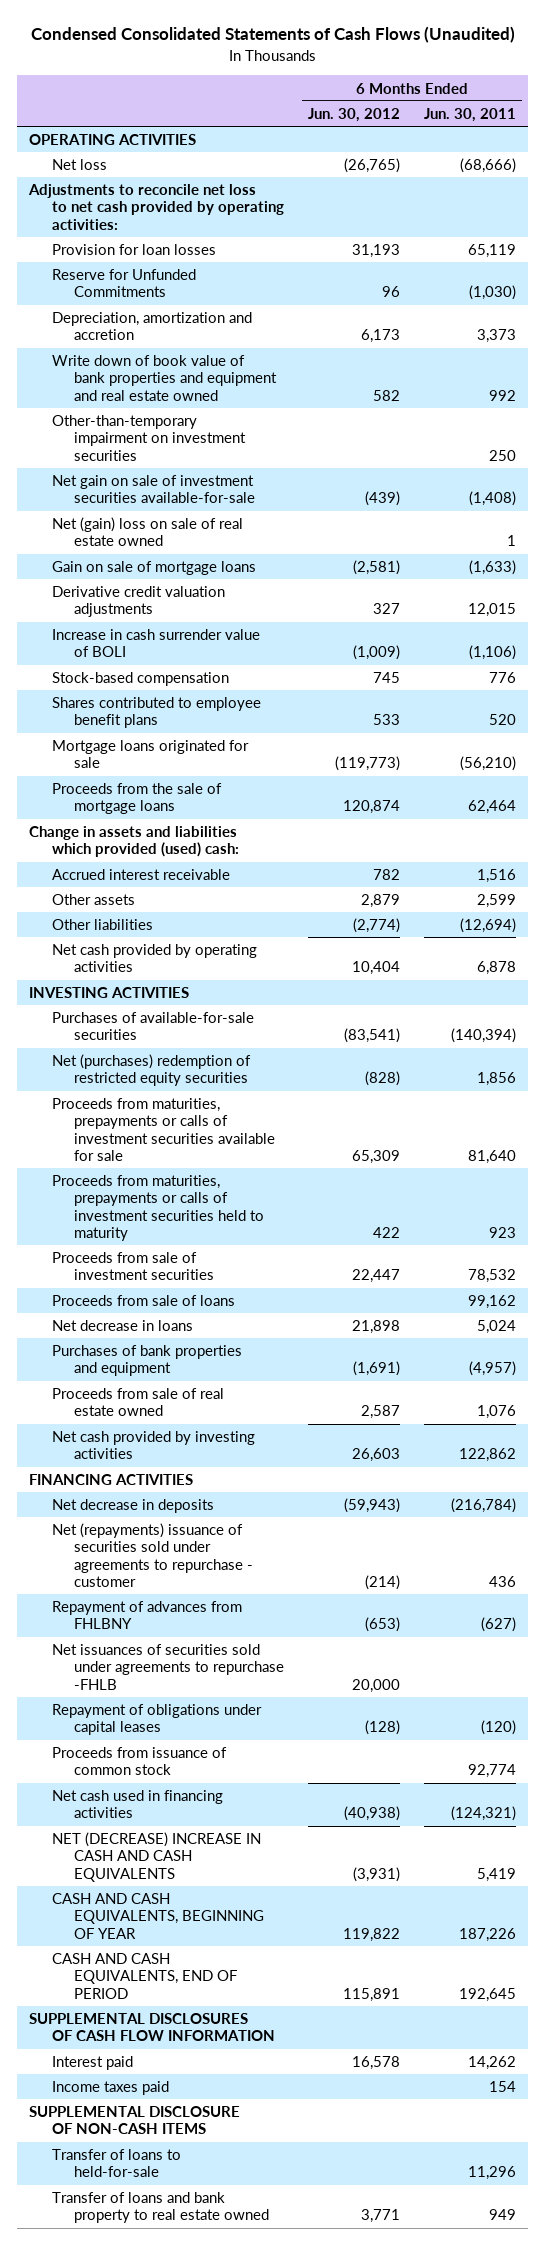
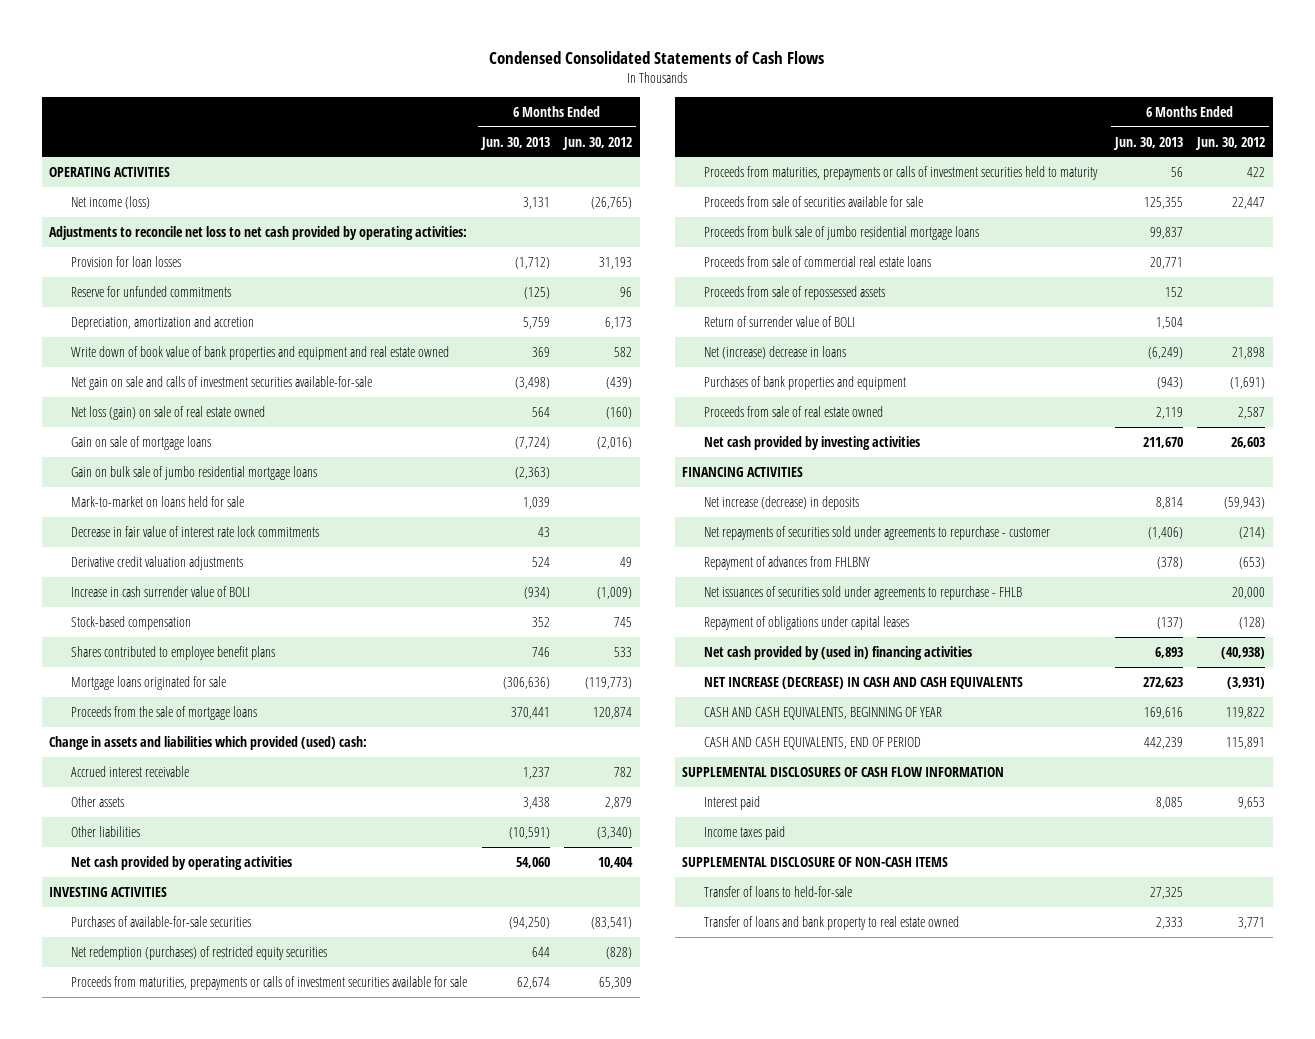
- Condensed Consolidated Statements of Cash Flows (Unaudited)
+ Condensed Consolidated Statements of Cash Flows
- | 6 Months Ended Jun. 30, 2012 | 6 Months Ended Jun. 30, 2011
+ | 6 Months Ended Jun. 30, 2013 | 6 Months Ended Jun. 30, 2012
- Net loss | (26,765) | (68,666)
+ Net income (loss) | 3,131 | (26,765)
- Reserve for Unfunded Commitments | 96 | (1,030)
+ Reserve for unfunded commitments | (125) | 96
- Other-than-temporary impairment on investment securities | | 250
- Net gain on sale of investment securities available-for-sale | (439) | (1,408)
- Net (gain) loss on sale of real estate owned | | 1
- Gain on sale of mortgage loans | (2,581) | (1,633)
- Derivative credit valuation adjustments | 327 | 12,015
+ Net gain on sale and calls of investment securities available-for-sale | (3,498) | (439)
+ Net loss (gain) on sale of real estate owned | 564 | (160)
+ Gain on sale of mortgage loans | (7,724) | (2,016)
+ Gain on bulk sale of jumbo residential mortgage loans | (2,363) |
+ Mark-to-market on loans held for sale | 1,039 |
+ Decrease in fair value of interest rate lock commitments | 43 |
+ Derivative credit valuation adjustments | 524 | 49
- Other liabilities | (2,774) | (12,694)
+ Other liabilities | (10,591) | (3,340)
- Net (purchases) redemption of restricted equity securities | (828) | 1,856
+ Net redemption (purchases) of restricted equity securities | 644 | (828)
- Proceeds from sale of investment securities | 22,447 | 78,532
- Proceeds from sale of loans | | 99,162
- Net decrease in loans | 21,898 | 5,024
+ Proceeds from sale of securities available for sale | 125,355 | 22,447
+ Proceeds from bulk sale of jumbo residential mortgage loans | 99,837 |
+ Proceeds from sale of commercial real estate loans | 20,771 |
+ Proceeds from sale of repossessed assets | 152 |
+ Return of surrender value of BOLI | 1,504 |
+ Net (increase) decrease in loans | (6,249) | 21,898
- Net decrease in deposits | (59,943) | (216,784)
- Net (repayments) issuance of securities sold under agreements to repurchase - customer | (214) | 436
+ Net increase (decrease) in deposits | 8,814 | (59,943)
+ Net repayments of securities sold under agreements to repurchase - customer | (1,406) | (214)
- Net issuances of securities sold under agreements to repurchase -FHLB | 20,000 |
+ Net issuances of securities sold under agreements to repurchase - FHLB | | 20,000
- Proceeds from issuance of common stock | | 92,774
- Net cash used in financing activities | (40,938) | (124,321)
- NET (DECREASE) INCREASE IN CASH AND CASH EQUIVALENTS | (3,931) | 5,419
+ Net cash provided by (used in) financing activities | 6,893 | (40,938)
+ NET INCREASE (DECREASE) IN CASH AND CASH EQUIVALENTS | 272,623 | (3,931)
- Interest paid | 16,578 | 14,262
+ Interest paid | 8,085 | 9,653

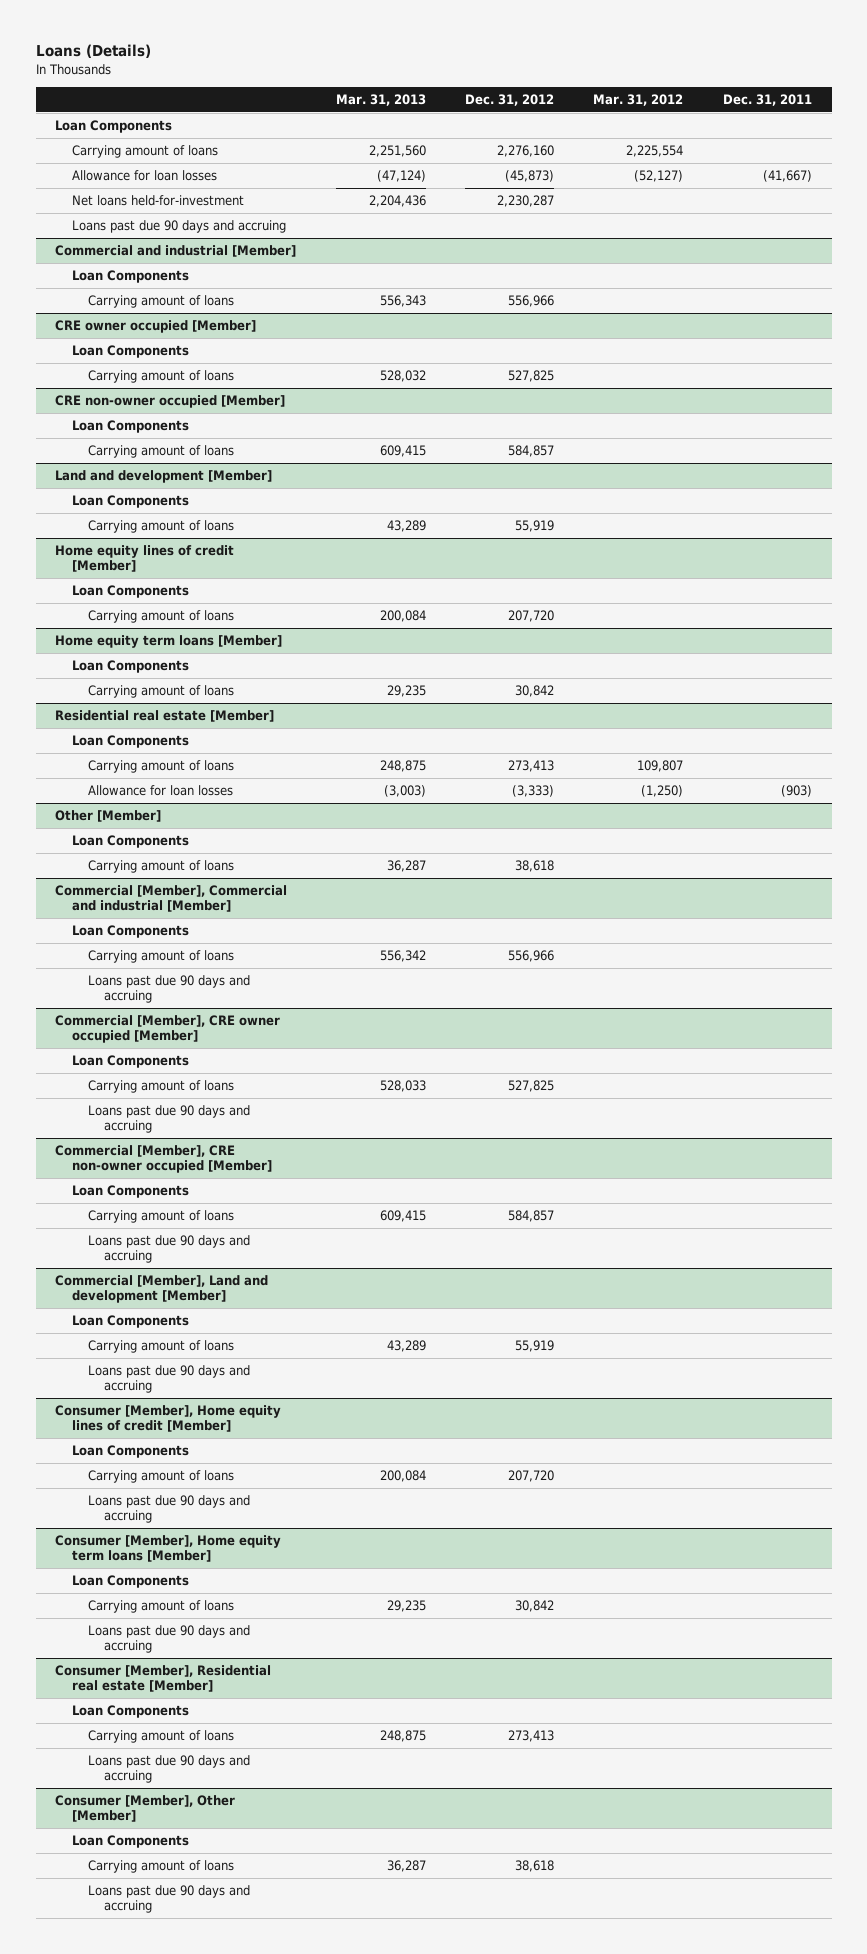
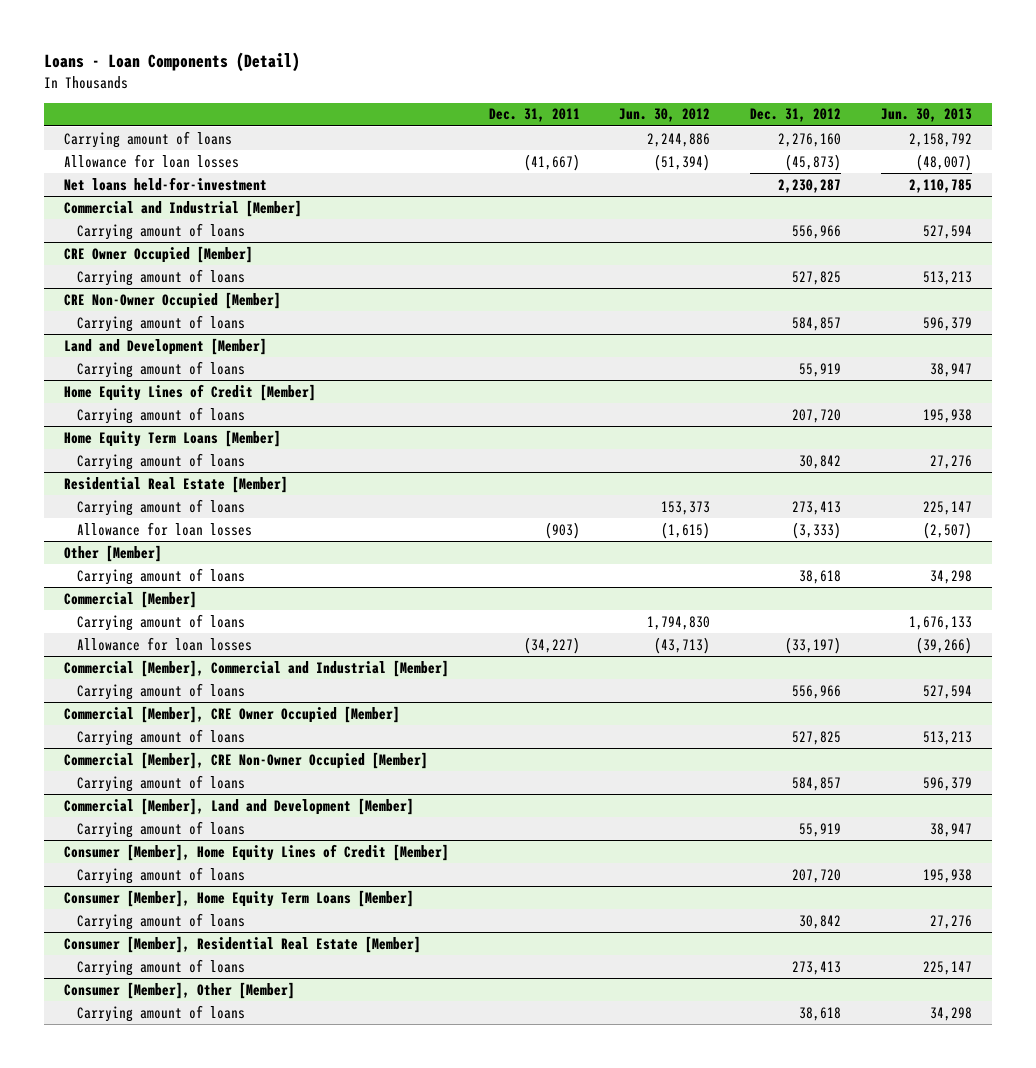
- Loans (Details)
+ Loans - Loan Components (Detail)
- | Mar. 31, 2013 | Dec. 31, 2012 | Mar. 31, 2012 | Dec. 31, 2011
+ | Dec. 31, 2011 | Jun. 30, 2012 | Dec. 31, 2012 | Jun. 30, 2013
- Loan Components
- Loans past due 90 days and accruing
- Commercial and industrial [Member]
- Loan Components
+ Commercial and Industrial [Member]
- CRE owner occupied [Member]
- Loan Components
+ CRE Owner Occupied [Member]
- CRE non-owner occupied [Member]
- Loan Components
+ CRE Non-Owner Occupied [Member]
- Land and development [Member]
- Loan Components
+ Land and Development [Member]
- Home equity lines of credit [Member]
- Loan Components
+ Home Equity Lines of Credit [Member]
- Home equity term loans [Member]
- Loan Components
+ Home Equity Term Loans [Member]
- Residential real estate [Member]
- Loan Components
+ Residential Real Estate [Member]
@ Other [Member]
- Loan Components
- Commercial [Member], Commercial and industrial [Member]
- Loan Components
+ Commercial [Member]
+ Carrying amount of loans | | 1,794,830 | | 1,676,133
+ Allowance for loan losses | (34,227) | (43,713) | (33,197) | (39,266)
+ Commercial [Member], Commercial and Industrial [Member]
- Loans past due 90 days and accruing
- Commercial [Member], CRE owner occupied [Member]
- Loan Components
+ Commercial [Member], CRE Owner Occupied [Member]
- Loans past due 90 days and accruing
- Commercial [Member], CRE non-owner occupied [Member]
- Loan Components
+ Commercial [Member], CRE Non-Owner Occupied [Member]
- Loans past due 90 days and accruing
- Commercial [Member], Land and development [Member]
- Loan Components
+ Commercial [Member], Land and Development [Member]
- Loans past due 90 days and accruing
- Consumer [Member], Home equity lines of credit [Member]
- Loan Components
+ Consumer [Member], Home Equity Lines of Credit [Member]
- Loans past due 90 days and accruing
- Consumer [Member], Home equity term loans [Member]
- Loan Components
+ Consumer [Member], Home Equity Term Loans [Member]
- Loans past due 90 days and accruing
- Consumer [Member], Residential real estate [Member]
- Loan Components
+ Consumer [Member], Residential Real Estate [Member]
- Loans past due 90 days and accruing
@ Consumer [Member], Other [Member]
- Loan Components
- Loans past due 90 days and accruing

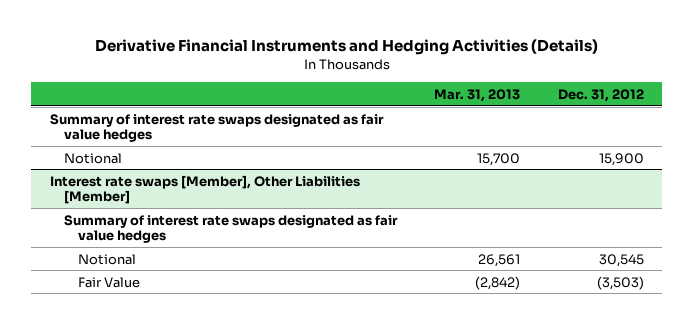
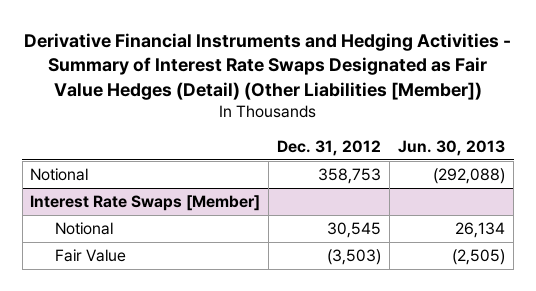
- Derivative Financial Instruments and Hedging Activities (Details)
+ Derivative Financial Instruments and Hedging Activities - Summary of Interest Rate Swaps Designated as Fair Value Hedges (Detail) (Other Liabilities [Member])
- | Mar. 31, 2013 | Dec. 31, 2012
+ | Dec. 31, 2012 | Jun. 30, 2013
- Summary of interest rate swaps designated as fair value hedges
- Notional | 15,700 | 15,900
- Interest rate swaps [Member], Other Liabilities [Member]
- Summary of interest rate swaps designated as fair value hedges
+ Notional | 358,753 | (292,088)
+ Interest Rate Swaps [Member]

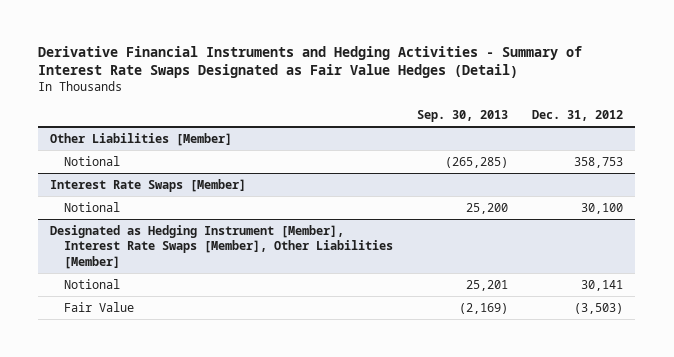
- Derivative Financial Instruments and Hedging Activities - Summary of Interest Rate Swaps Designated as Fair Value Hedges (Detail) (Other Liabilities [Member])
+ Derivative Financial Instruments and Hedging Activities - Summary of Interest Rate Swaps Designated as Fair Value Hedges (Detail)
- | Dec. 31, 2012 | Jun. 30, 2013
+ | Sep. 30, 2013 | Dec. 31, 2012
+ Other Liabilities [Member]
@ Interest Rate Swaps [Member]
- Notional | 30,545 | 26,134
+ Notional | 25,200 | 30,100
+ Designated as Hedging Instrument [Member], Interest Rate Swaps [Member], Other Liabilities [Member]
+ Notional | 25,201 | 30,141

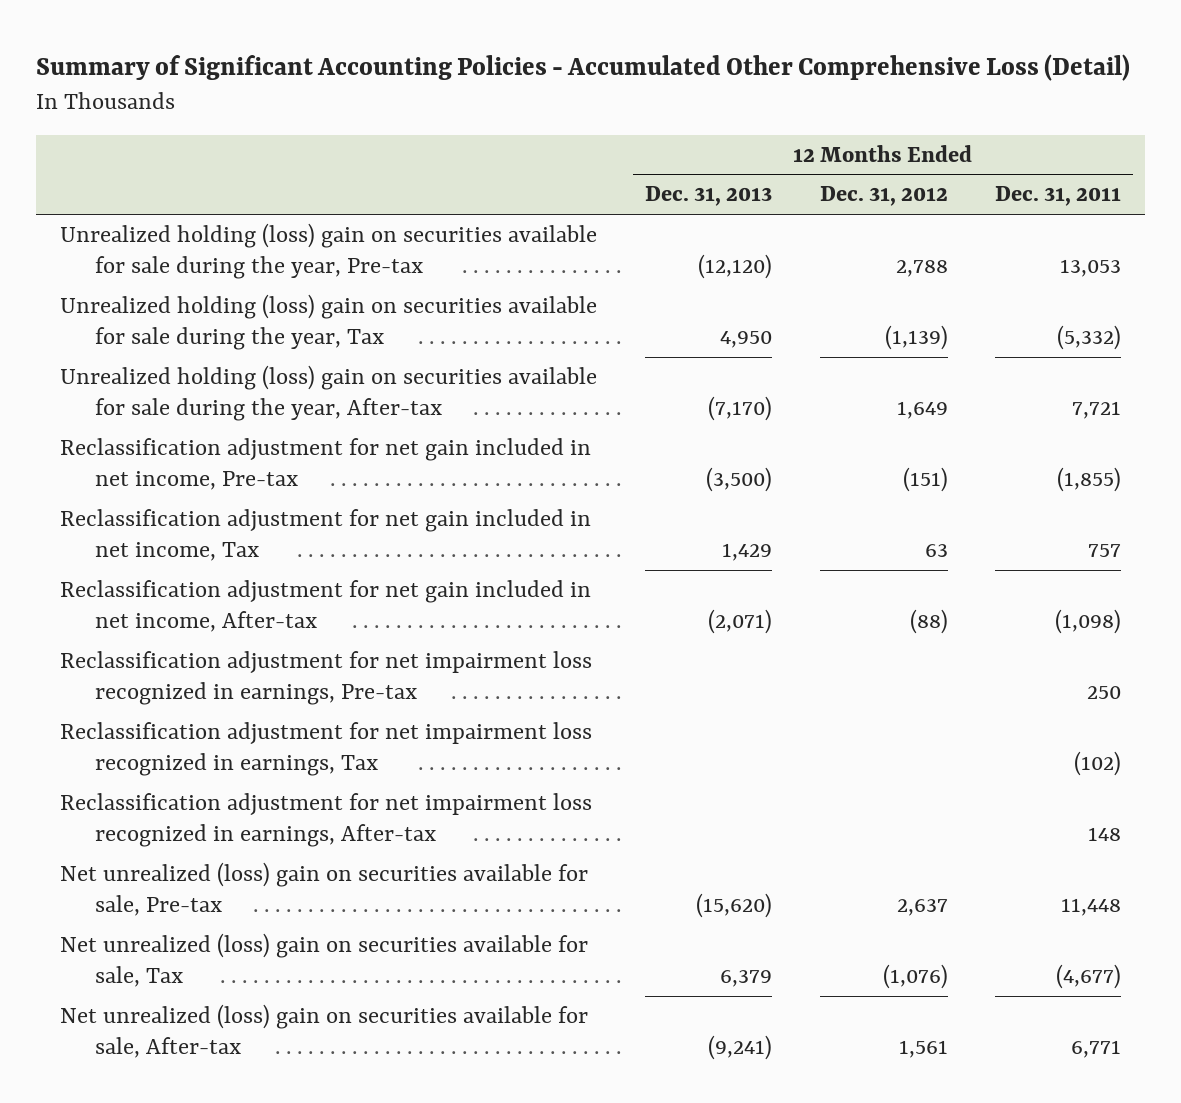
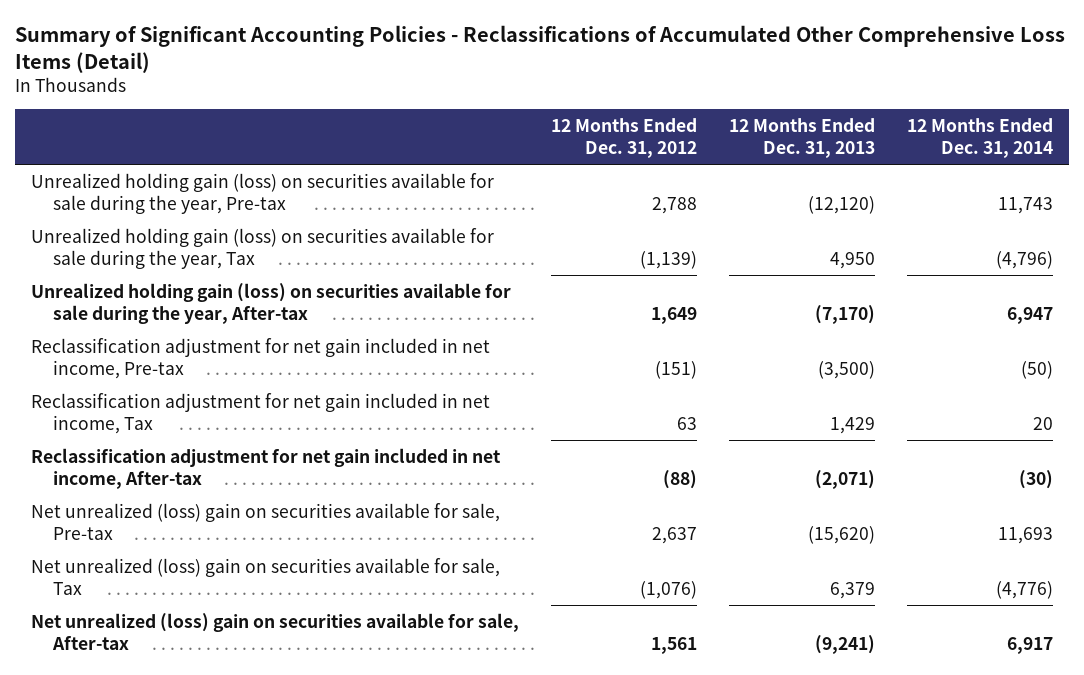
- Summary of Significant Accounting Policies - Accumulated Other Comprehensive Loss (Detail)
+ Summary of Significant Accounting Policies - Reclassifications of Accumulated Other Comprehensive Loss Items (Detail)
- | 12 Months Ended Dec. 31, 2013 | 12 Months Ended Dec. 31, 2012 | 12 Months Ended Dec. 31, 2011
+ | 12 Months Ended Dec. 31, 2012 | 12 Months Ended Dec. 31, 2013 | 12 Months Ended Dec. 31, 2014
- Unrealized holding (loss) gain on securities available for sale during the year, Pre-tax | (12,120) | 2,788 | 13,053
- Unrealized holding (loss) gain on securities available for sale during the year, Tax | 4,950 | (1,139) | (5,332)
- Unrealized holding (loss) gain on securities available for sale during the year, After-tax | (7,170) | 1,649 | 7,721
+ Unrealized holding gain (loss) on securities available for sale during the year, Pre-tax | 2,788 | (12,120) | 11,743
+ Unrealized holding gain (loss) on securities available for sale during the year, Tax | (1,139) | 4,950 | (4,796)
+ Unrealized holding gain (loss) on securities available for sale during the year, After-tax | 1,649 | (7,170) | 6,947
- Reclassification adjustment for net impairment loss recognized in earnings, Pre-tax | | | 250
- Reclassification adjustment for net impairment loss recognized in earnings, Tax | | | (102)
- Reclassification adjustment for net impairment loss recognized in earnings, After-tax | | | 148

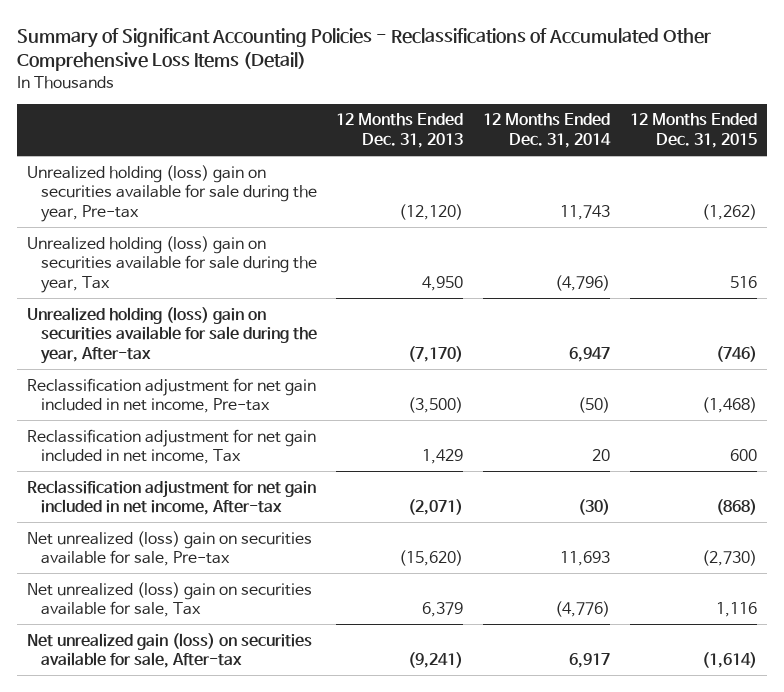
- | 12 Months Ended Dec. 31, 2012 | 12 Months Ended Dec. 31, 2013 | 12 Months Ended Dec. 31, 2014
+ | 12 Months Ended Dec. 31, 2013 | 12 Months Ended Dec. 31, 2014 | 12 Months Ended Dec. 31, 2015
- Unrealized holding gain (loss) on securities available for sale during the year, Pre-tax | 2,788 | (12,120) | 11,743
- Unrealized holding gain (loss) on securities available for sale during the year, Tax | (1,139) | 4,950 | (4,796)
- Unrealized holding gain (loss) on securities available for sale during the year, After-tax | 1,649 | (7,170) | 6,947
+ Unrealized holding (loss) gain on securities available for sale during the year, Pre-tax | (12,120) | 11,743 | (1,262)
+ Unrealized holding (loss) gain on securities available for sale during the year, Tax | 4,950 | (4,796) | 516
+ Unrealized holding (loss) gain on securities available for sale during the year, After-tax | (7,170) | 6,947 | (746)
- Net unrealized (loss) gain on securities available for sale, After-tax | 1,561 | (9,241) | 6,917
+ Net unrealized gain (loss) on securities available for sale, After-tax | (9,241) | 6,917 | (1,614)

